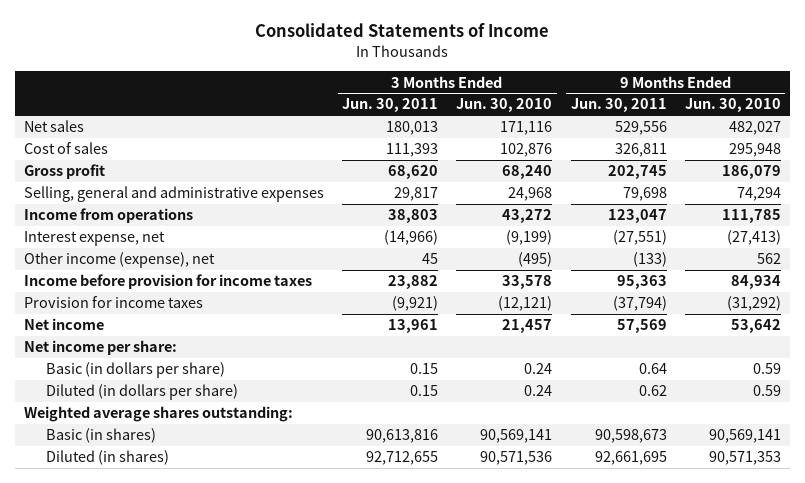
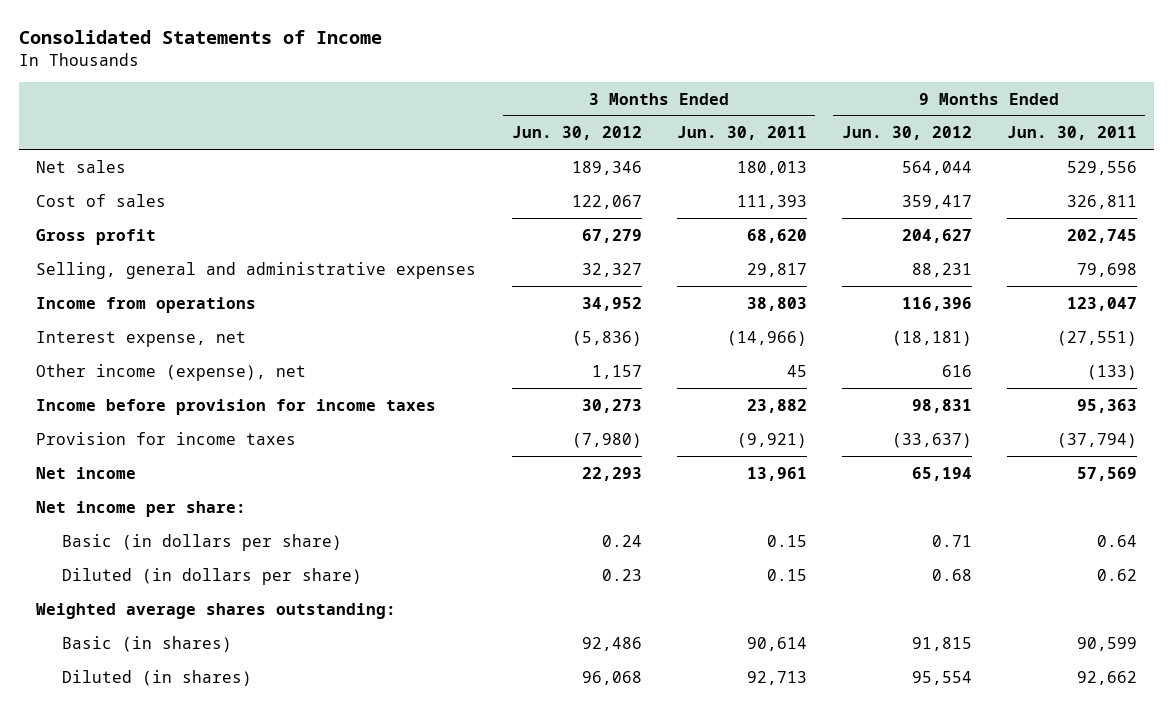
- | 3 Months Ended Jun. 30, 2011 | 3 Months Ended Jun. 30, 2010 | 9 Months Ended Jun. 30, 2011 | 9 Months Ended Jun. 30, 2010
+ | 3 Months Ended Jun. 30, 2012 | 3 Months Ended Jun. 30, 2011 | 9 Months Ended Jun. 30, 2012 | 9 Months Ended Jun. 30, 2011
- Basic (in shares) | 90,613,816 | 90,569,141 | 90,598,673 | 90,569,141
- Diluted (in shares) | 92,712,655 | 90,571,536 | 92,661,695 | 90,571,353
+ Basic (in shares) | 92,486 | 90,614 | 91,815 | 90,599
+ Diluted (in shares) | 96,068 | 92,713 | 95,554 | 92,662

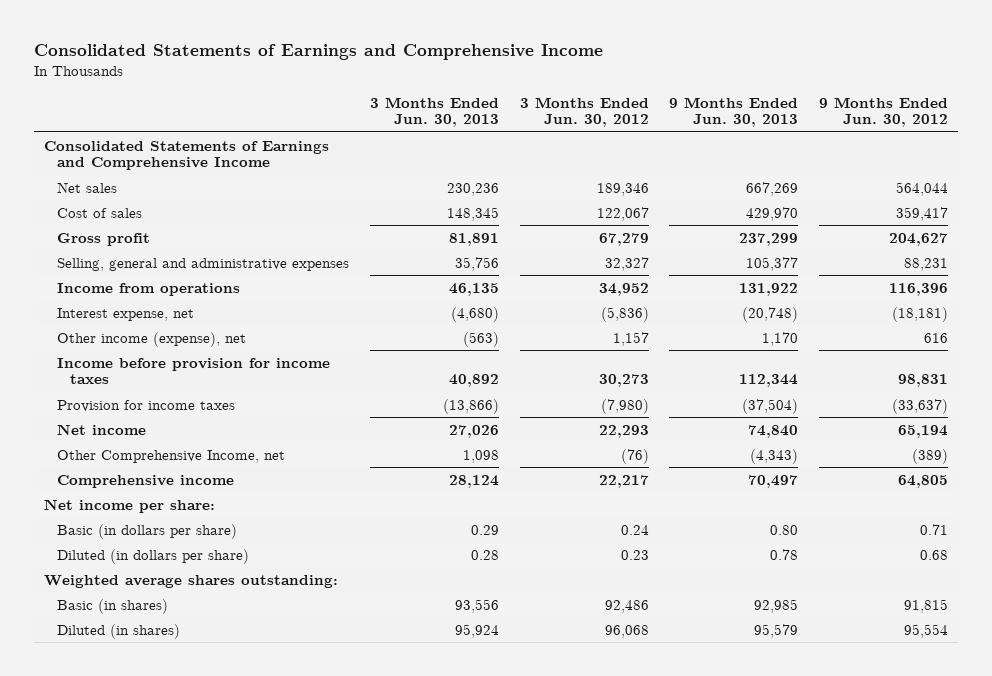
- Consolidated Statements of Income
+ Consolidated Statements of Earnings and Comprehensive Income
- | 3 Months Ended Jun. 30, 2012 | 3 Months Ended Jun. 30, 2011 | 9 Months Ended Jun. 30, 2012 | 9 Months Ended Jun. 30, 2011
+ | 3 Months Ended Jun. 30, 2013 | 3 Months Ended Jun. 30, 2012 | 9 Months Ended Jun. 30, 2013 | 9 Months Ended Jun. 30, 2012
+ Consolidated Statements of Earnings and Comprehensive Income
+ Other Comprehensive Income, net | 1,098 | (76) | (4,343) | (389)
+ Comprehensive income | 28,124 | 22,217 | 70,497 | 64,805

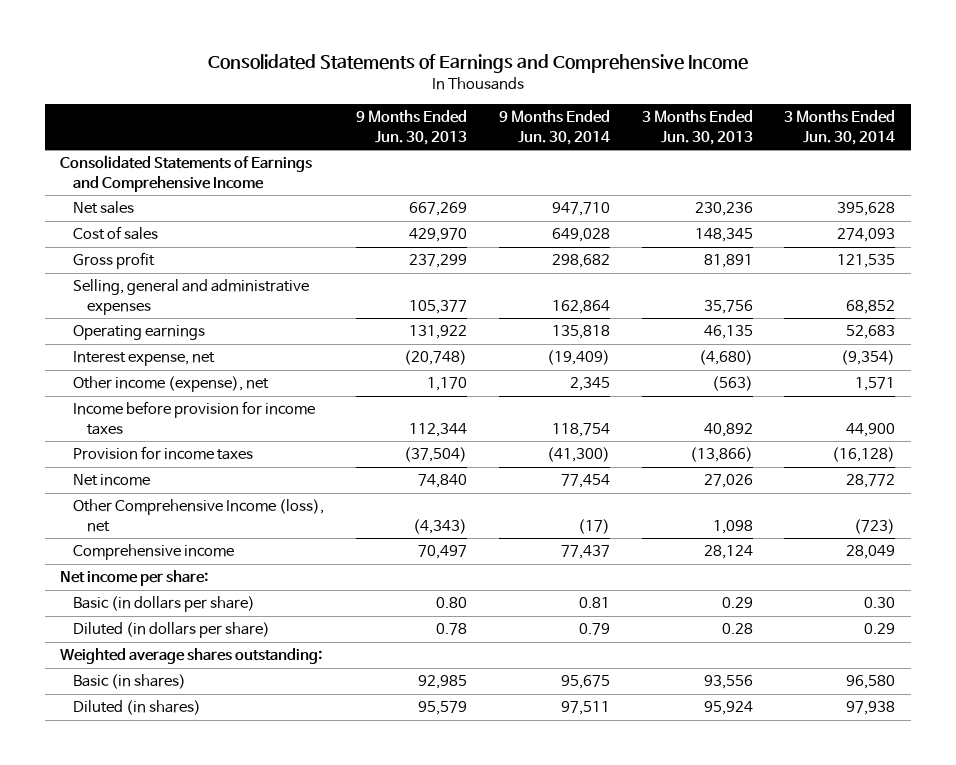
- | 3 Months Ended Jun. 30, 2013 | 3 Months Ended Jun. 30, 2012 | 9 Months Ended Jun. 30, 2013 | 9 Months Ended Jun. 30, 2012
+ | 9 Months Ended Jun. 30, 2013 | 9 Months Ended Jun. 30, 2014 | 3 Months Ended Jun. 30, 2013 | 3 Months Ended Jun. 30, 2014
- Income from operations | 46,135 | 34,952 | 131,922 | 116,396
+ Operating earnings | 131,922 | 135,818 | 46,135 | 52,683
- Other Comprehensive Income, net | 1,098 | (76) | (4,343) | (389)
+ Other Comprehensive Income (loss), net | (4,343) | (17) | 1,098 | (723)

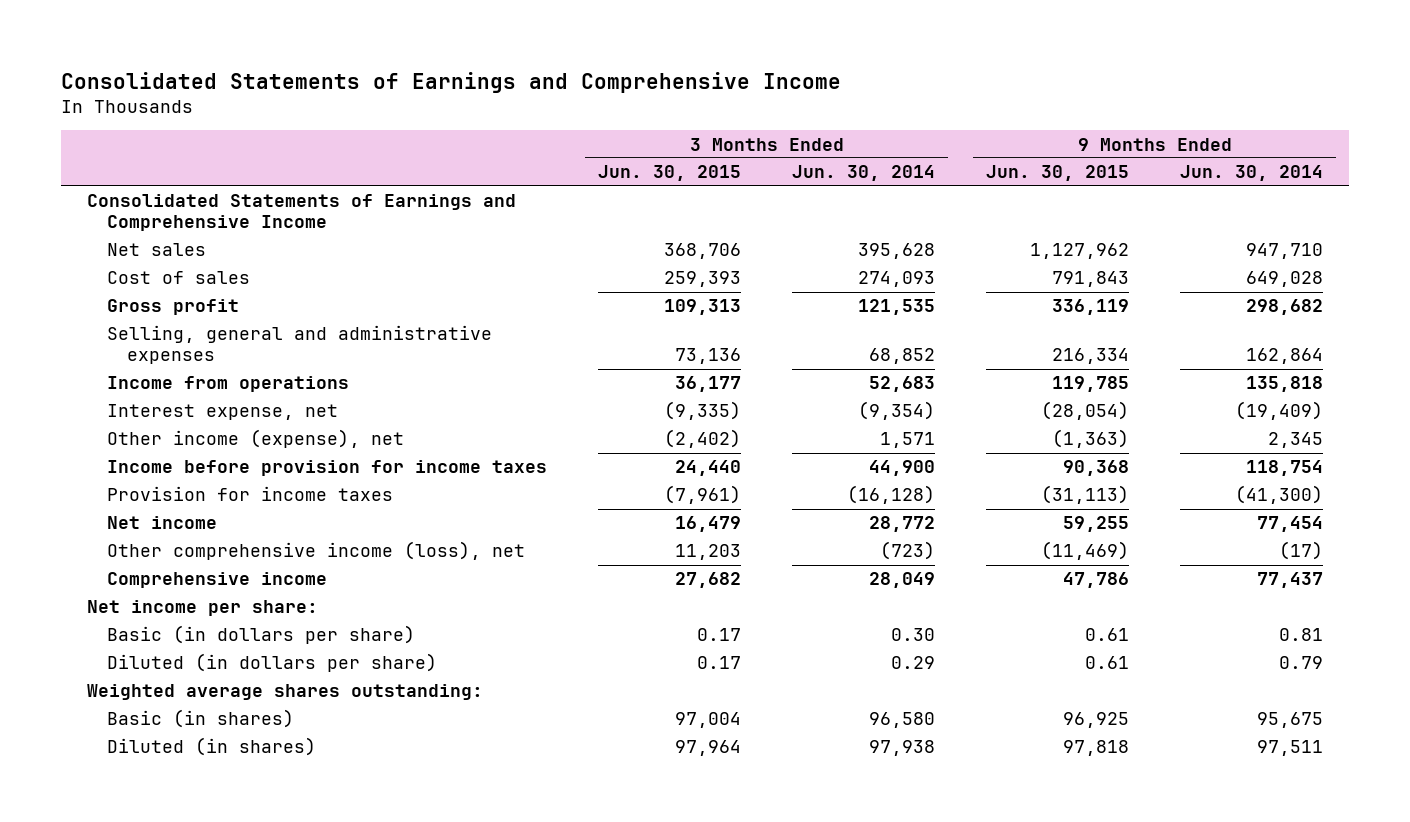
- | 9 Months Ended Jun. 30, 2013 | 9 Months Ended Jun. 30, 2014 | 3 Months Ended Jun. 30, 2013 | 3 Months Ended Jun. 30, 2014
+ | 3 Months Ended Jun. 30, 2015 | 3 Months Ended Jun. 30, 2014 | 9 Months Ended Jun. 30, 2015 | 9 Months Ended Jun. 30, 2014
- Operating earnings | 131,922 | 135,818 | 46,135 | 52,683
+ Income from operations | 36,177 | 52,683 | 119,785 | 135,818
- Other Comprehensive Income (loss), net | (4,343) | (17) | 1,098 | (723)
+ Other comprehensive income (loss), net | 11,203 | (723) | (11,469) | (17)

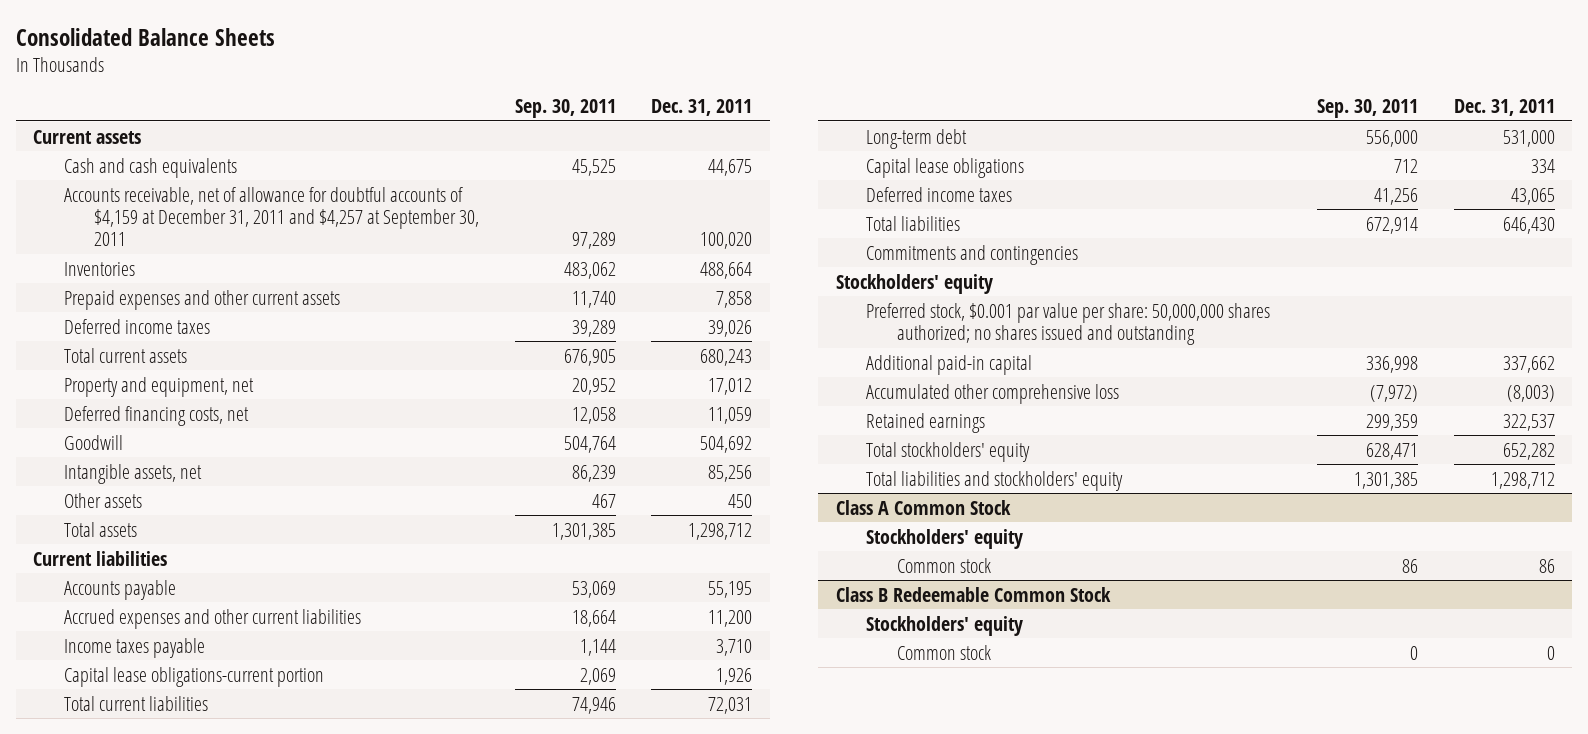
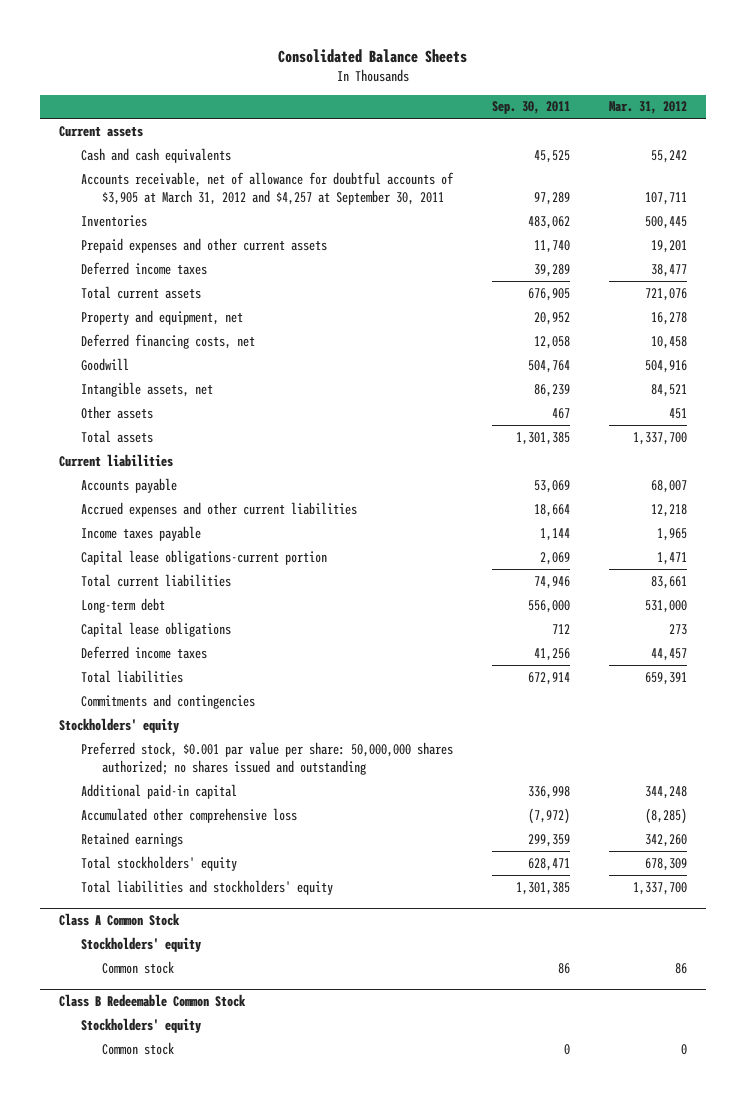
- | Sep. 30, 2011 | Dec. 31, 2011
+ | Sep. 30, 2011 | Mar. 31, 2012
- Accounts receivable, net of allowance for doubtful accounts of $4,159 at December 31, 2011 and $4,257 at September 30, 2011 | 97,289 | 100,020
+ Accounts receivable, net of allowance for doubtful accounts of $3,905 at March 31, 2012 and $4,257 at September 30, 2011 | 97,289 | 107,711

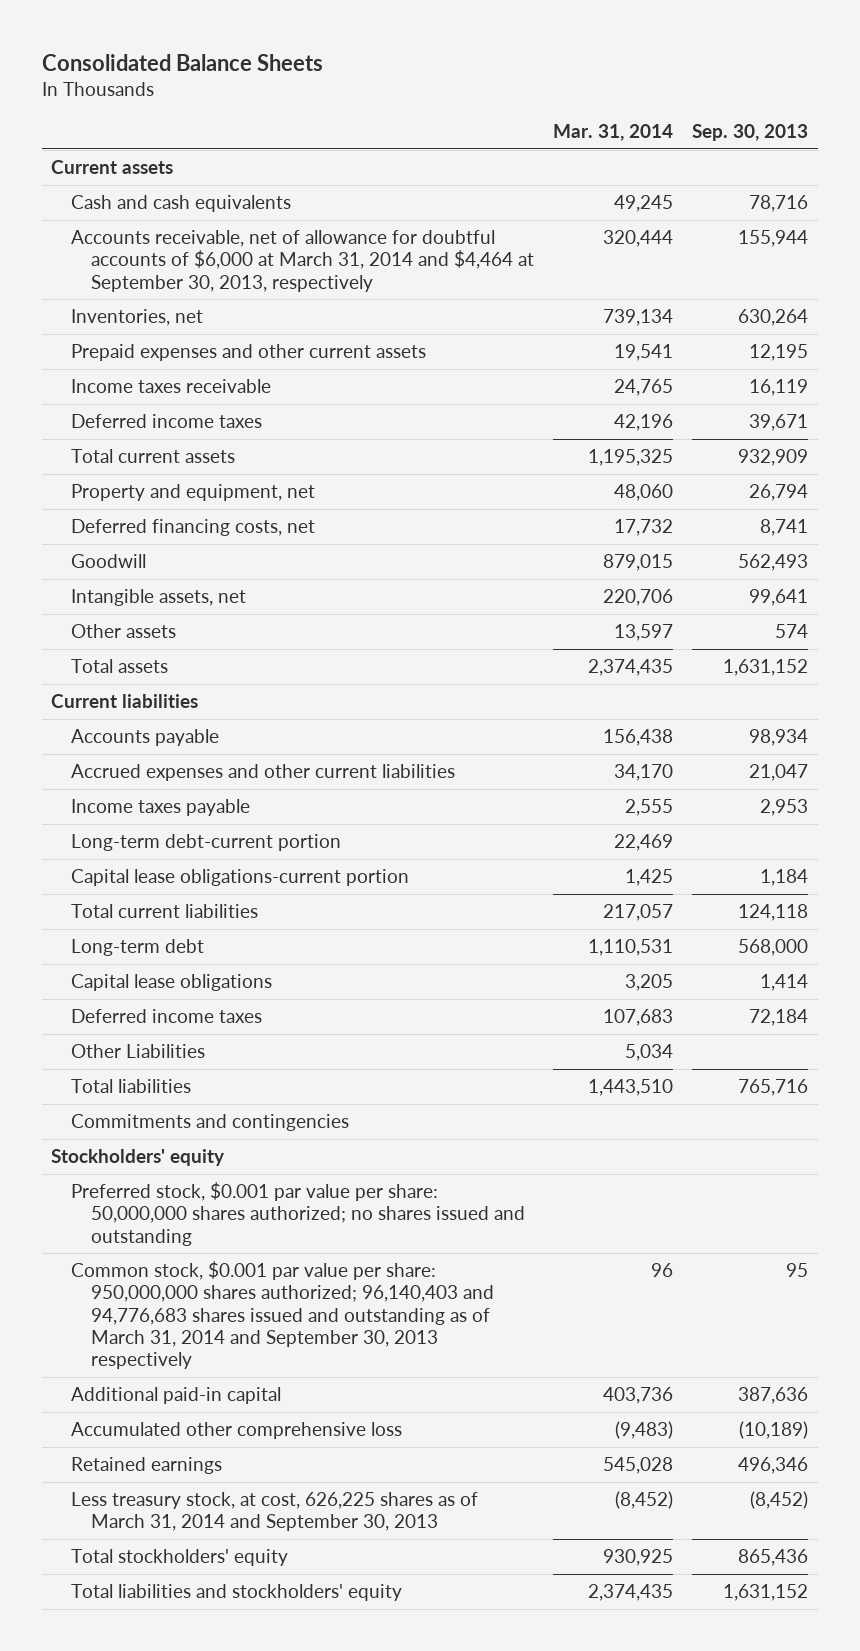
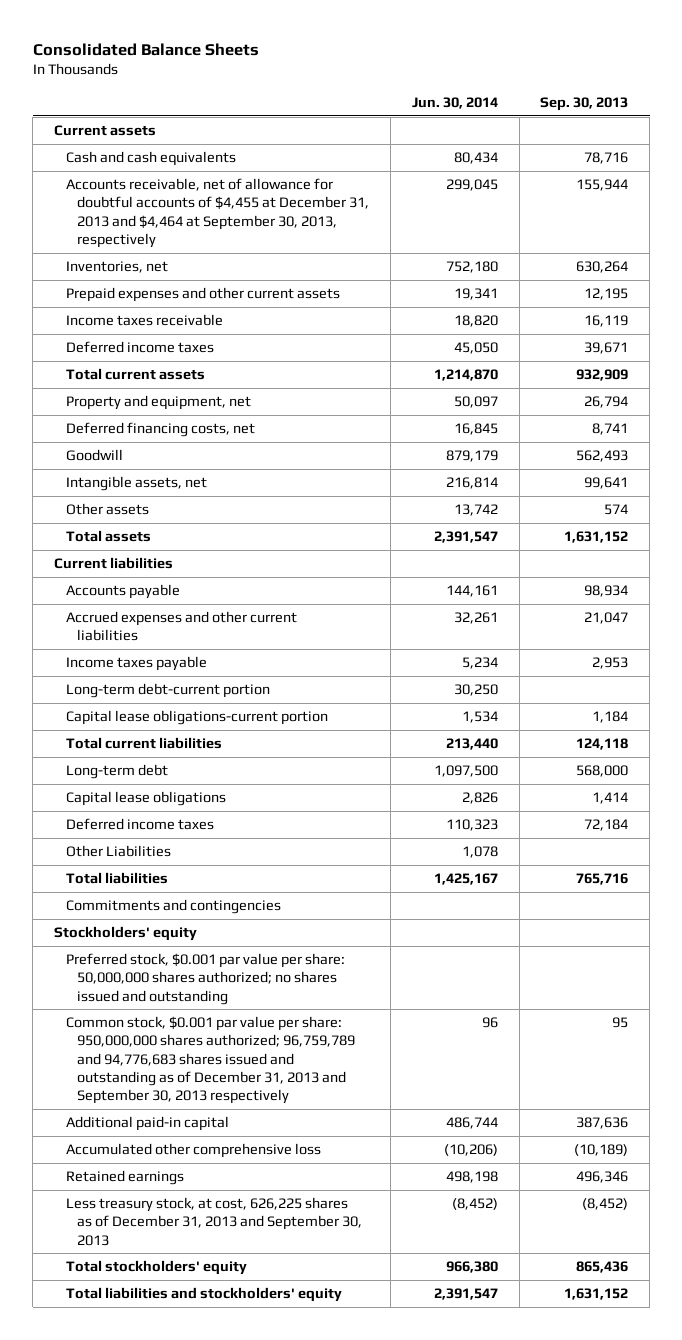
- | Mar. 31, 2014 | Sep. 30, 2013
+ | Jun. 30, 2014 | Sep. 30, 2013
- Accounts receivable, net of allowance for doubtful accounts of $6,000 at March 31, 2014 and $4,464 at September 30, 2013, respectively | 320,444 | 155,944
+ Accounts receivable, net of allowance for doubtful accounts of $4,455 at December 31, 2013 and $4,464 at September 30, 2013, respectively | 299,045 | 155,944
- Common stock, $0.001 par value per share: 950,000,000 shares authorized; 96,140,403 and 94,776,683 shares issued and outstanding as of March 31, 2014 and September 30, 2013 respectively | 96 | 95
+ Common stock, $0.001 par value per share: 950,000,000 shares authorized; 96,759,789 and 94,776,683 shares issued and outstanding as of December 31, 2013 and September 30, 2013 respectively | 96 | 95
- Less treasury stock, at cost, 626,225 shares as of March 31, 2014 and September 30, 2013 | (8,452) | (8,452)
+ Less treasury stock, at cost, 626,225 shares as of December 31, 2013 and September 30, 2013 | (8,452) | (8,452)

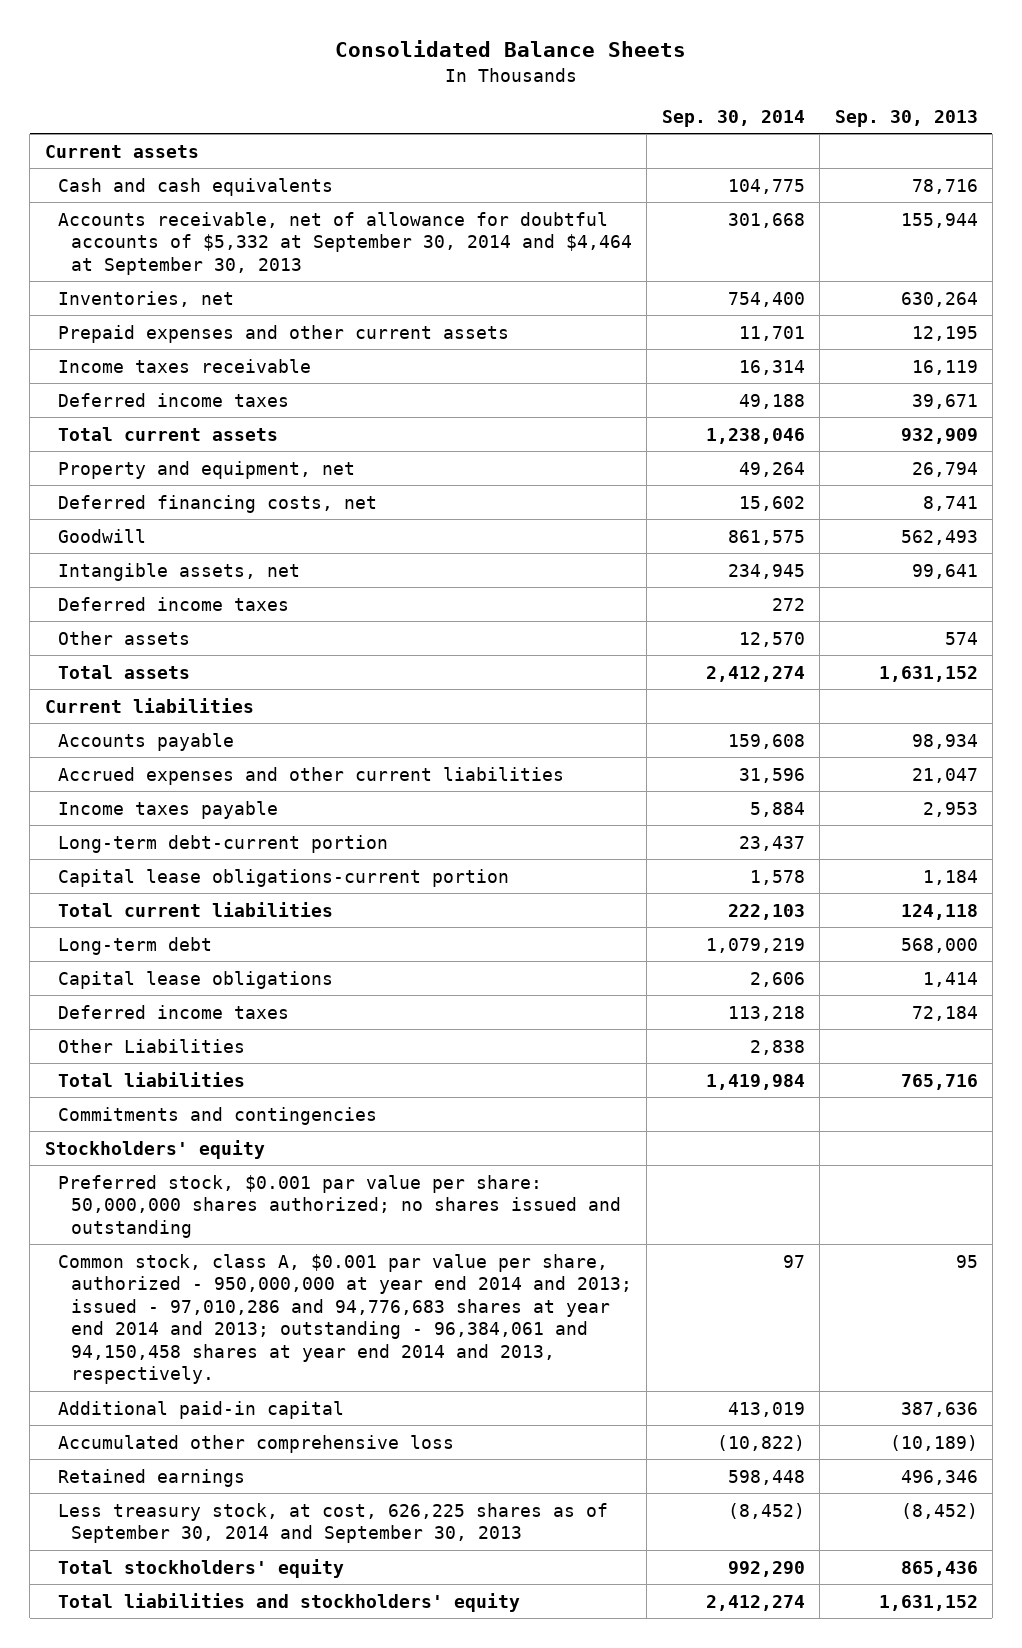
- | Jun. 30, 2014 | Sep. 30, 2013
+ | Sep. 30, 2014 | Sep. 30, 2013
- Accounts receivable, net of allowance for doubtful accounts of $4,455 at December 31, 2013 and $4,464 at September 30, 2013, respectively | 299,045 | 155,944
+ Accounts receivable, net of allowance for doubtful accounts of $5,332 at September 30, 2014 and $4,464 at September 30, 2013 | 301,668 | 155,944
+ Deferred income taxes | 272 |
- Common stock, $0.001 par value per share: 950,000,000 shares authorized; 96,759,789 and 94,776,683 shares issued and outstanding as of December 31, 2013 and September 30, 2013 respectively | 96 | 95
+ Common stock, class A, $0.001 par value per share, authorized - 950,000,000 at year end 2014 and 2013; issued - 97,010,286 and 94,776,683 shares at year end 2014 and 2013; outstanding - 96,384,061 and 94,150,458 shares at year end 2014 and 2013, respectively. | 97 | 95
- Less treasury stock, at cost, 626,225 shares as of December 31, 2013 and September 30, 2013 | (8,452) | (8,452)
+ Less treasury stock, at cost, 626,225 shares as of September 30, 2014 and September 30, 2013 | (8,452) | (8,452)

